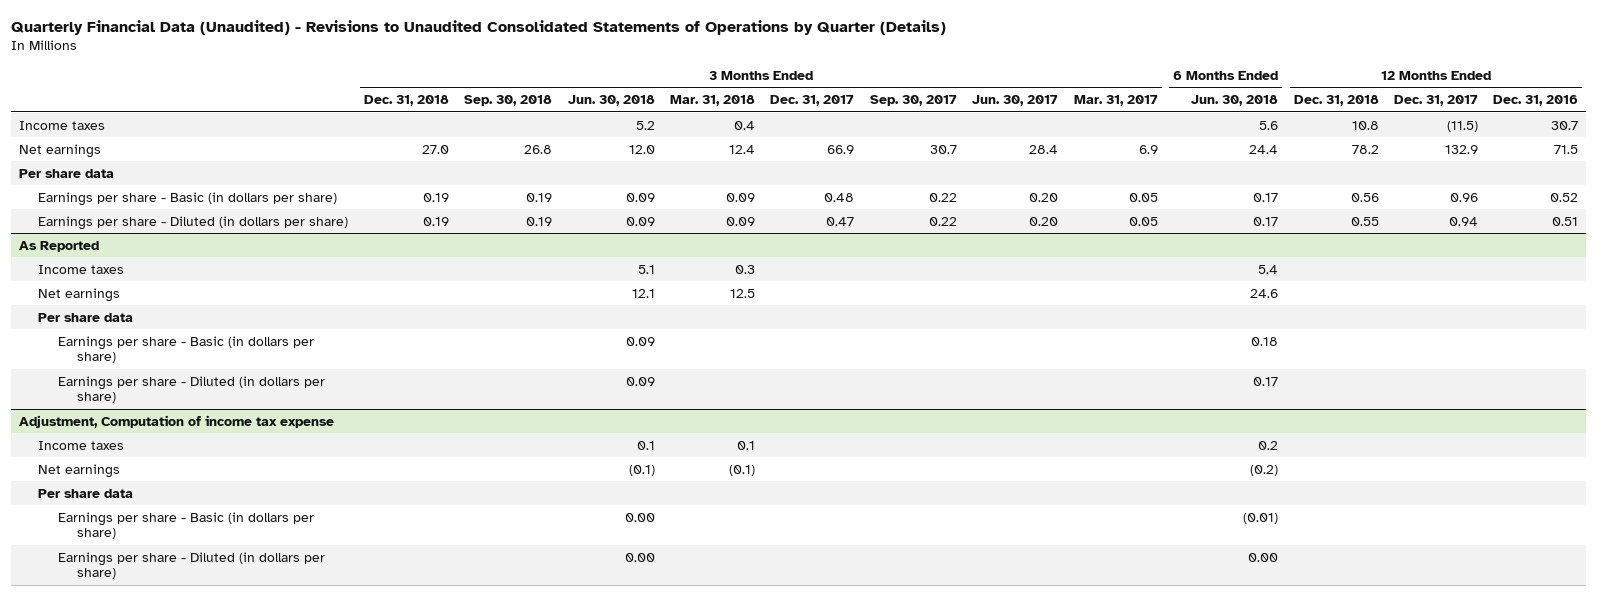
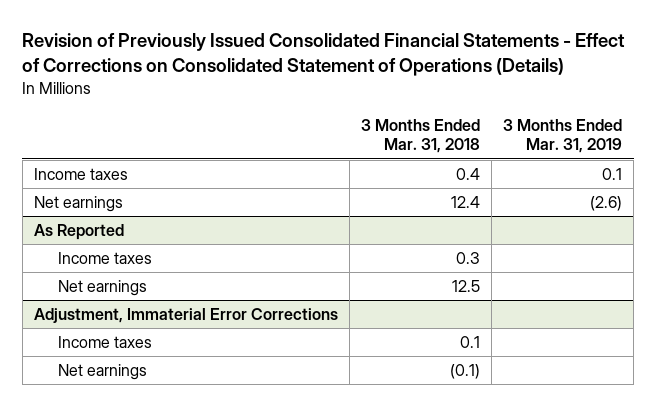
- Quarterly Financial Data (Unaudited) - Revisions to Unaudited Consolidated Statements of Operations by Quarter (Details)
+ Revision of Previously Issued Consolidated Financial Statements - Effect of Corrections on Consolidated Statement of Operations (Details)
- | 3 Months Ended Dec. 31, 2018 | 3 Months Ended Sep. 30, 2018 | 3 Months Ended Jun. 30, 2018 | 3 Months Ended Mar. 31, 2018 | 3 Months Ended Dec. 31, 2017 | 3 Months Ended Sep. 30, 2017 | 3 Months Ended Jun. 30, 2017 | 3 Months Ended Mar. 31, 2017 | 6 Months Ended Jun. 30, 2018 | 12 Months Ended Dec. 31, 2018 | 12 Months Ended Dec. 31, 2017 | 12 Months Ended Dec. 31, 2016
+ | 3 Months Ended Mar. 31, 2018 | 3 Months Ended Mar. 31, 2019
- Per share data
- Earnings per share - Basic (in dollars per share) | 0.19 | 0.19 | 0.09 | 0.09 | 0.48 | 0.22 | 0.20 | 0.05 | 0.17 | 0.56 | 0.96 | 0.52
- Earnings per share - Diluted (in dollars per share) | 0.19 | 0.19 | 0.09 | 0.09 | 0.47 | 0.22 | 0.20 | 0.05 | 0.17 | 0.55 | 0.94 | 0.51
@ As Reported
- Per share data
- Earnings per share - Basic (in dollars per share) | | | 0.09 | | | | | | 0.18 | | |
- Earnings per share - Diluted (in dollars per share) | | | 0.09 | | | | | | 0.17 | | |
- Adjustment, Computation of income tax expense
+ Adjustment, Immaterial Error Corrections
- Per share data
- Earnings per share - Basic (in dollars per share) | | | 0.00 | | | | | | (0.01) | | |
- Earnings per share - Diluted (in dollars per share) | | | 0.00 | | | | | | 0.00 | | |

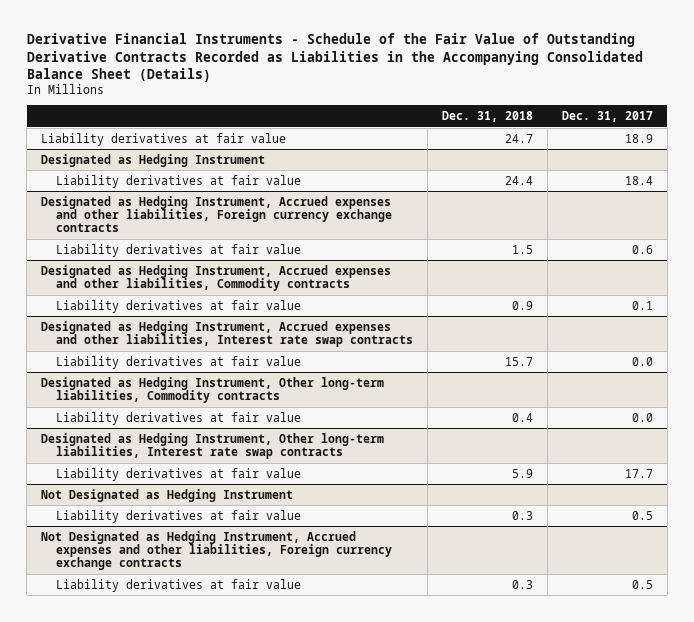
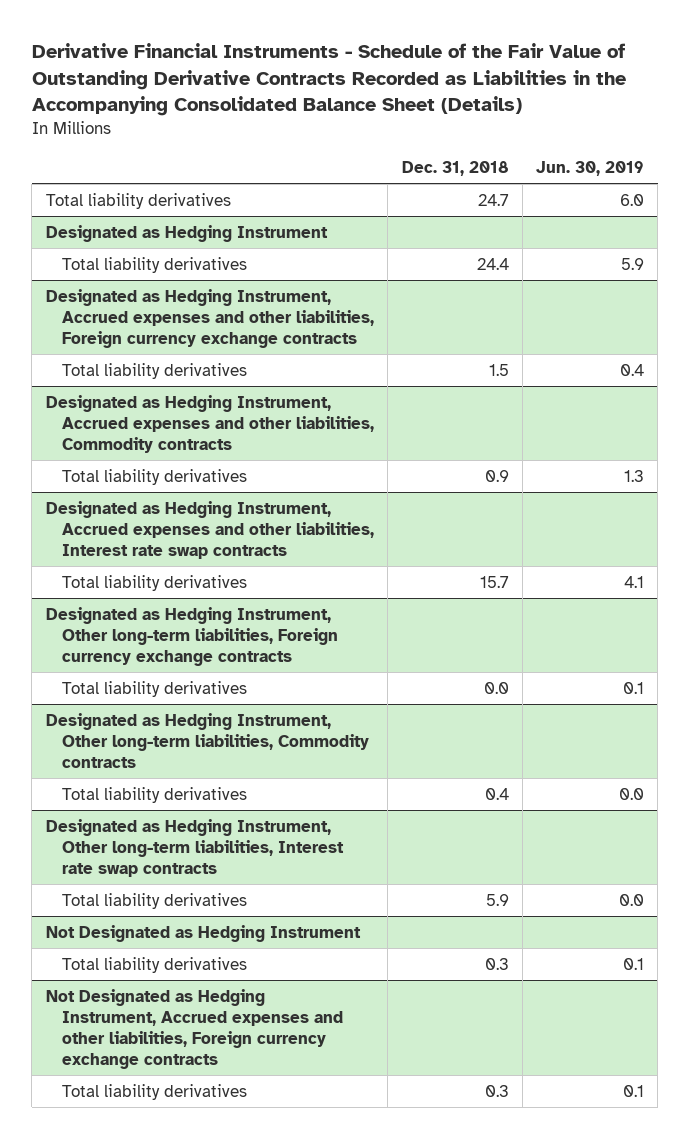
- | Dec. 31, 2018 | Dec. 31, 2017
+ | Dec. 31, 2018 | Jun. 30, 2019
- Liability derivatives at fair value | 24.7 | 18.9
+ Total liability derivatives | 24.7 | 6.0
@ Designated as Hedging Instrument
- Liability derivatives at fair value | 24.4 | 18.4
+ Total liability derivatives | 24.4 | 5.9
@ Designated as Hedging Instrument, Accrued expenses and other liabilities, Foreign currency exchange contracts
- Liability derivatives at fair value | 1.5 | 0.6
+ Total liability derivatives | 1.5 | 0.4
@ Designated as Hedging Instrument, Accrued expenses and other liabilities, Commodity contracts
- Liability derivatives at fair value | 0.9 | 0.1
+ Total liability derivatives | 0.9 | 1.3
@ Designated as Hedging Instrument, Accrued expenses and other liabilities, Interest rate swap contracts
- Liability derivatives at fair value | 15.7 | 0.0
+ Total liability derivatives | 15.7 | 4.1
+ Designated as Hedging Instrument, Other long-term liabilities, Foreign currency exchange contracts
+ Total liability derivatives | 0.0 | 0.1
@ Designated as Hedging Instrument, Other long-term liabilities, Commodity contracts
- Liability derivatives at fair value | 0.4 | 0.0
+ Total liability derivatives | 0.4 | 0.0
@ Designated as Hedging Instrument, Other long-term liabilities, Interest rate swap contracts
- Liability derivatives at fair value | 5.9 | 17.7
+ Total liability derivatives | 5.9 | 0.0
@ Not Designated as Hedging Instrument
- Liability derivatives at fair value | 0.3 | 0.5
+ Total liability derivatives | 0.3 | 0.1
@ Not Designated as Hedging Instrument, Accrued expenses and other liabilities, Foreign currency exchange contracts
- Liability derivatives at fair value | 0.3 | 0.5
+ Total liability derivatives | 0.3 | 0.1

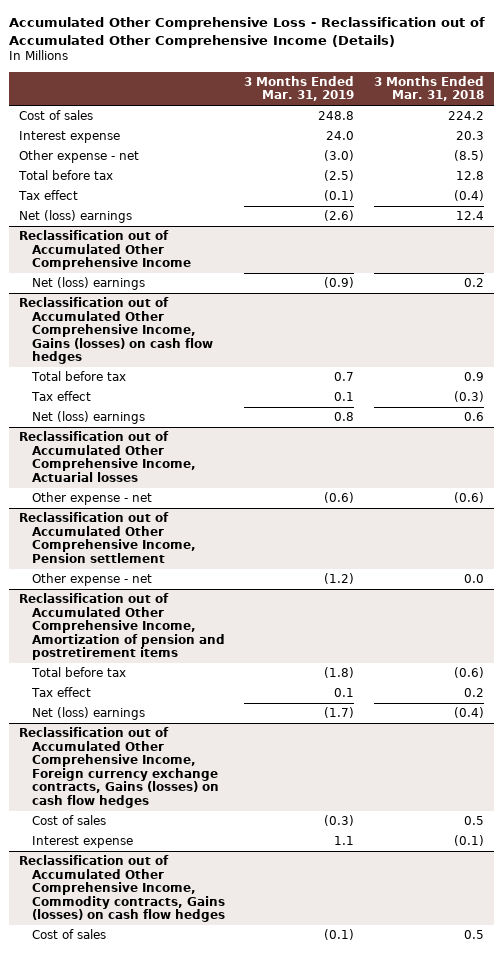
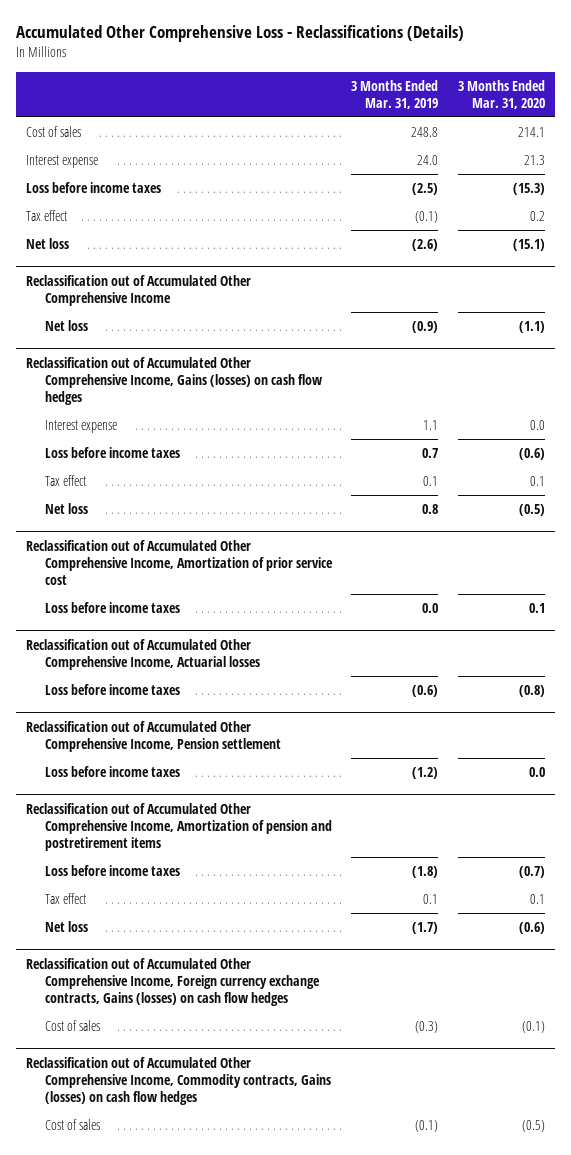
- Accumulated Other Comprehensive Loss - Reclassification out of Accumulated Other Comprehensive Income (Details)
+ Accumulated Other Comprehensive Loss - Reclassifications (Details)
- | 3 Months Ended Mar. 31, 2019 | 3 Months Ended Mar. 31, 2018
+ | 3 Months Ended Mar. 31, 2019 | 3 Months Ended Mar. 31, 2020
- Other expense - net | (3.0) | (8.5)
- Total before tax | (2.5) | 12.8
+ Loss before income taxes | (2.5) | (15.3)
- Net (loss) earnings | (2.6) | 12.4
+ Net loss | (2.6) | (15.1)
@ Reclassification out of Accumulated Other Comprehensive Income
- Net (loss) earnings | (0.9) | 0.2
+ Net loss | (0.9) | (1.1)
@ Reclassification out of Accumulated Other Comprehensive Income, Gains (losses) on cash flow hedges
- Total before tax | 0.7 | 0.9
+ Interest expense | 1.1 | 0.0
+ Loss before income taxes | 0.7 | (0.6)
- Net (loss) earnings | 0.8 | 0.6
+ Net loss | 0.8 | (0.5)
+ Reclassification out of Accumulated Other Comprehensive Income, Amortization of prior service cost
+ Loss before income taxes | 0.0 | 0.1
@ Reclassification out of Accumulated Other Comprehensive Income, Actuarial losses
- Other expense - net | (0.6) | (0.6)
+ Loss before income taxes | (0.6) | (0.8)
@ Reclassification out of Accumulated Other Comprehensive Income, Pension settlement
- Other expense - net | (1.2) | 0.0
+ Loss before income taxes | (1.2) | 0.0
@ Reclassification out of Accumulated Other Comprehensive Income, Amortization of pension and postretirement items
- Total before tax | (1.8) | (0.6)
+ Loss before income taxes | (1.8) | (0.7)
- Net (loss) earnings | (1.7) | (0.4)
+ Net loss | (1.7) | (0.6)
@ Reclassification out of Accumulated Other Comprehensive Income, Foreign currency exchange contracts, Gains (losses) on cash flow hedges
- Interest expense | 1.1 | (0.1)

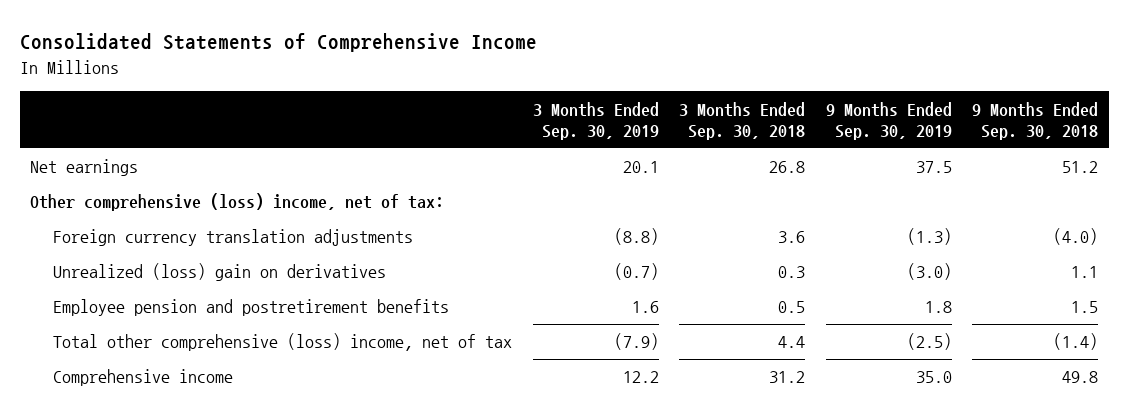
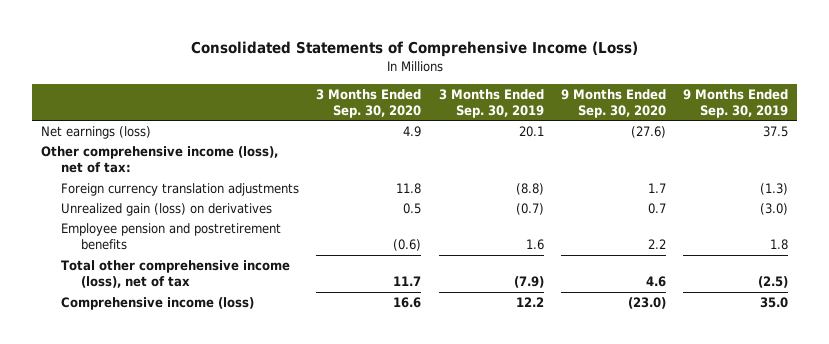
- Consolidated Statements of Comprehensive Income
+ Consolidated Statements of Comprehensive Income (Loss)
- | 3 Months Ended Sep. 30, 2019 | 3 Months Ended Sep. 30, 2018 | 9 Months Ended Sep. 30, 2019 | 9 Months Ended Sep. 30, 2018
+ | 3 Months Ended Sep. 30, 2020 | 3 Months Ended Sep. 30, 2019 | 9 Months Ended Sep. 30, 2020 | 9 Months Ended Sep. 30, 2019
- Net earnings | 20.1 | 26.8 | 37.5 | 51.2
- Other comprehensive (loss) income, net of tax:
+ Net earnings (loss) | 4.9 | 20.1 | (27.6) | 37.5
+ Other comprehensive income (loss), net of tax:
- Unrealized (loss) gain on derivatives | (0.7) | 0.3 | (3.0) | 1.1
+ Unrealized gain (loss) on derivatives | 0.5 | (0.7) | 0.7 | (3.0)
- Total other comprehensive (loss) income, net of tax | (7.9) | 4.4 | (2.5) | (1.4)
- Comprehensive income | 12.2 | 31.2 | 35.0 | 49.8
+ Total other comprehensive income (loss), net of tax | 11.7 | (7.9) | 4.6 | (2.5)
+ Comprehensive income (loss) | 16.6 | 12.2 | (23.0) | 35.0

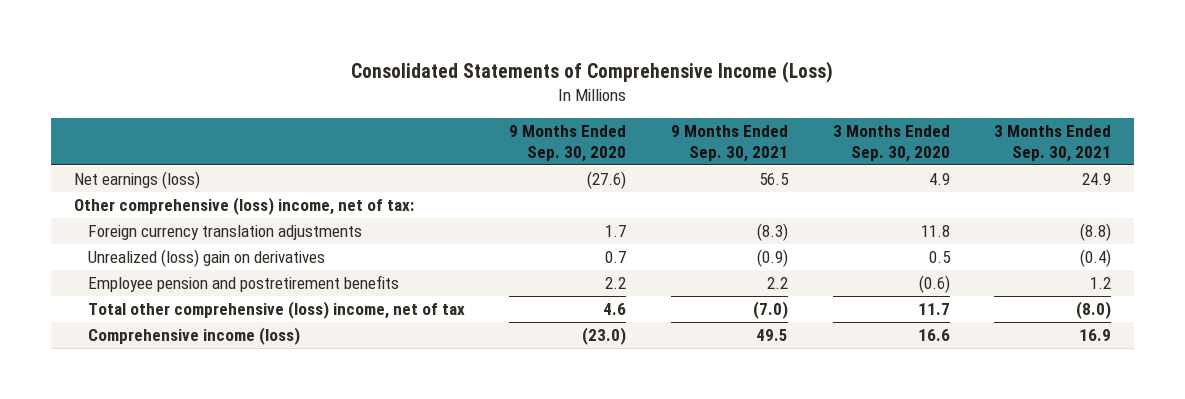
- | 3 Months Ended Sep. 30, 2020 | 3 Months Ended Sep. 30, 2019 | 9 Months Ended Sep. 30, 2020 | 9 Months Ended Sep. 30, 2019
+ | 9 Months Ended Sep. 30, 2020 | 9 Months Ended Sep. 30, 2021 | 3 Months Ended Sep. 30, 2020 | 3 Months Ended Sep. 30, 2021
- Other comprehensive income (loss), net of tax:
+ Other comprehensive (loss) income, net of tax:
- Unrealized gain (loss) on derivatives | 0.5 | (0.7) | 0.7 | (3.0)
+ Unrealized (loss) gain on derivatives | 0.7 | (0.9) | 0.5 | (0.4)
- Total other comprehensive income (loss), net of tax | 11.7 | (7.9) | 4.6 | (2.5)
+ Total other comprehensive (loss) income, net of tax | 4.6 | (7.0) | 11.7 | (8.0)

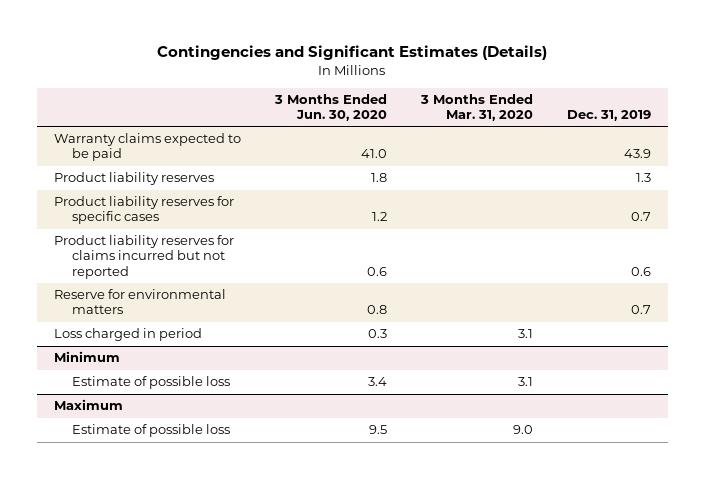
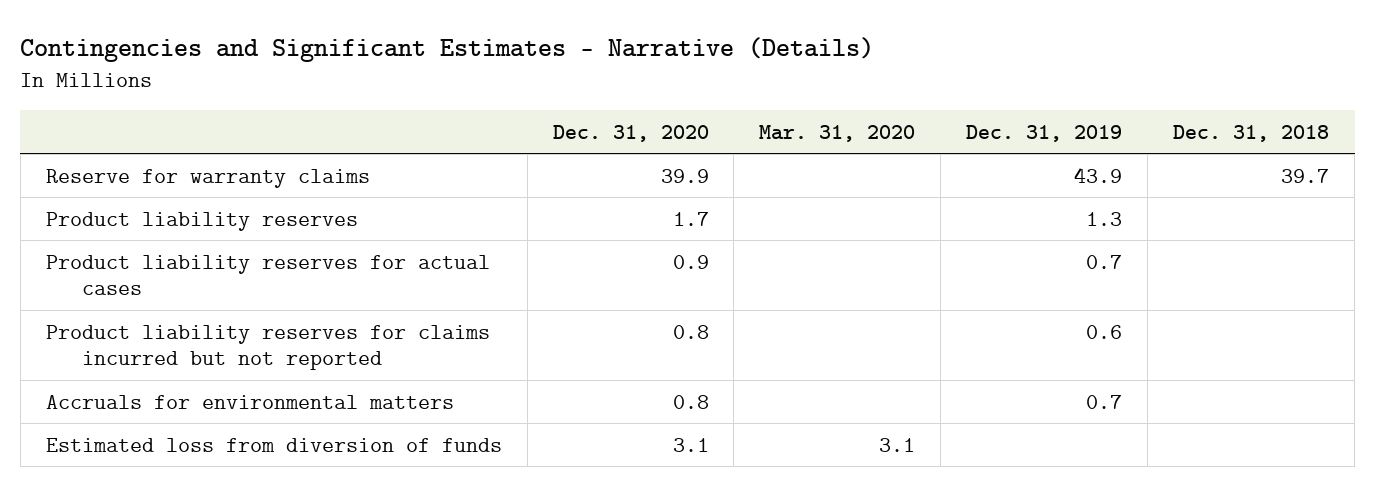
- Contingencies and Significant Estimates (Details)
+ Contingencies and Significant Estimates - Narrative (Details)
- | 3 Months Ended Jun. 30, 2020 | 3 Months Ended Mar. 31, 2020 | Dec. 31, 2019
+ | Dec. 31, 2020 | Mar. 31, 2020 | Dec. 31, 2019 | Dec. 31, 2018
- Warranty claims expected to be paid | 41.0 | | 43.9
+ Reserve for warranty claims | 39.9 | | 43.9 | 39.7
- Product liability reserves for specific cases | 1.2 | | 0.7
+ Product liability reserves for actual cases | 0.9 | | 0.7 |
- Reserve for environmental matters | 0.8 | | 0.7
- Loss charged in period | 0.3 | 3.1 |
- Minimum
- Estimate of possible loss | 3.4 | 3.1 |
- Maximum
- Estimate of possible loss | 9.5 | 9.0 |
+ Accruals for environmental matters | 0.8 | | 0.7 |
+ Estimated loss from diversion of funds | 3.1 | 3.1 | |

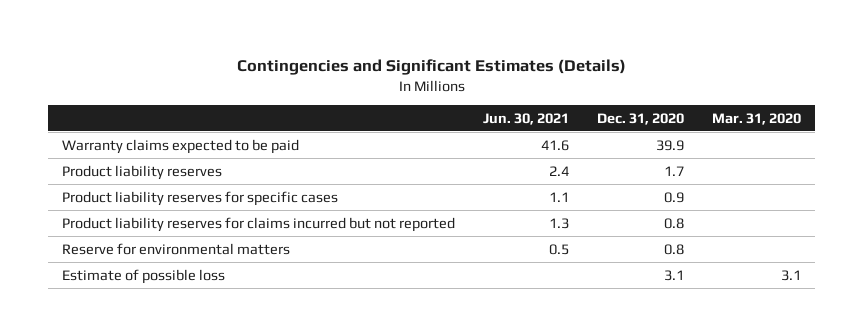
- Contingencies and Significant Estimates - Narrative (Details)
+ Contingencies and Significant Estimates (Details)
- | Dec. 31, 2020 | Mar. 31, 2020 | Dec. 31, 2019 | Dec. 31, 2018
+ | Jun. 30, 2021 | Dec. 31, 2020 | Mar. 31, 2020
- Reserve for warranty claims | 39.9 | | 43.9 | 39.7
+ Warranty claims expected to be paid | 41.6 | 39.9 |
- Product liability reserves for actual cases | 0.9 | | 0.7 |
+ Product liability reserves for specific cases | 1.1 | 0.9 |
- Accruals for environmental matters | 0.8 | | 0.7 |
- Estimated loss from diversion of funds | 3.1 | 3.1 | |
+ Reserve for environmental matters | 0.5 | 0.8 |
+ Estimate of possible loss | | 3.1 | 3.1

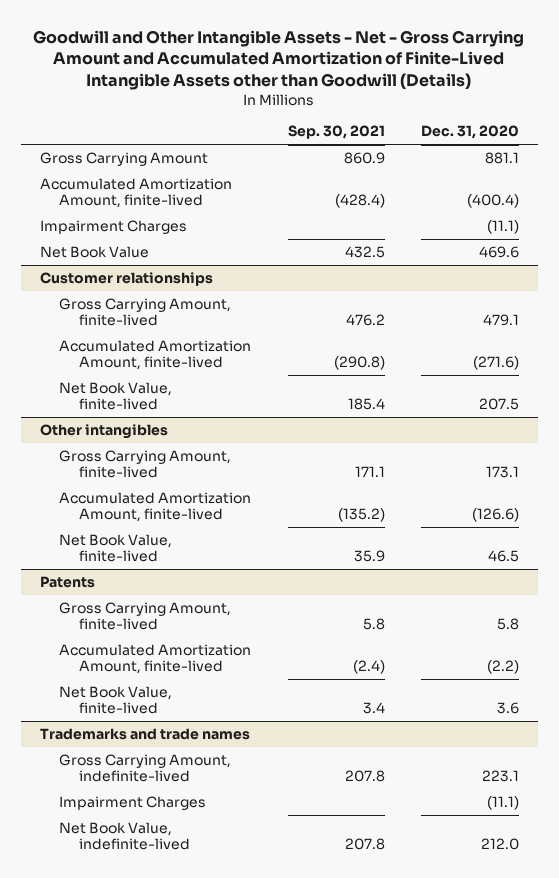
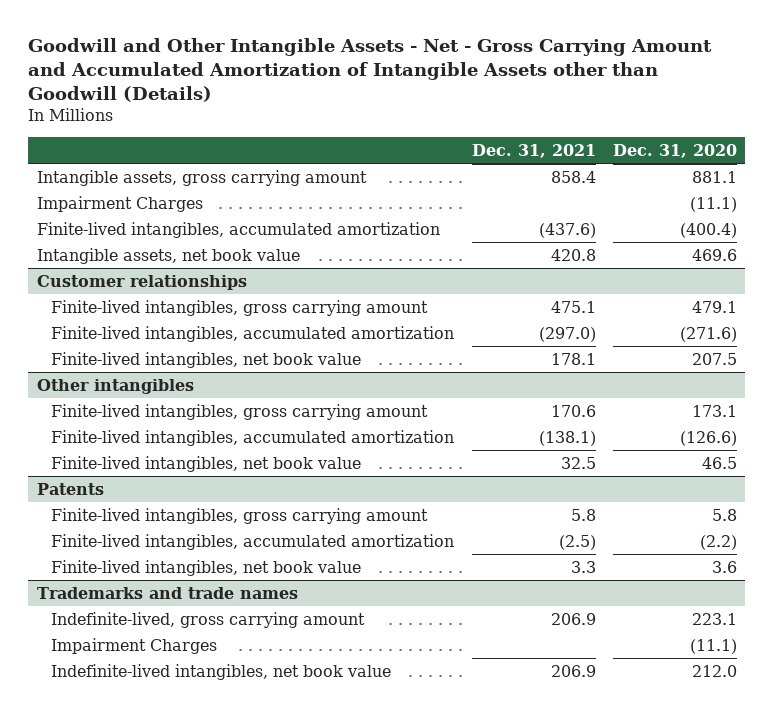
- Goodwill and Other Intangible Assets - Net - Gross Carrying Amount and Accumulated Amortization of Finite-Lived Intangible Assets other than Goodwill (Details)
+ Goodwill and Other Intangible Assets - Net - Gross Carrying Amount and Accumulated Amortization of Intangible Assets other than Goodwill (Details)
- | Sep. 30, 2021 | Dec. 31, 2020
+ | Dec. 31, 2021 | Dec. 31, 2020
- Gross Carrying Amount | 860.9 | 881.1
- Accumulated Amortization Amount, finite-lived | (428.4) | (400.4)
+ Intangible assets, gross carrying amount | 858.4 | 881.1
- Net Book Value | 432.5 | 469.6
+ Finite-lived intangibles, accumulated amortization | (437.6) | (400.4)
+ Intangible assets, net book value | 420.8 | 469.6
@ Customer relationships
- Gross Carrying Amount, finite-lived | 476.2 | 479.1
- Accumulated Amortization Amount, finite-lived | (290.8) | (271.6)
- Net Book Value, finite-lived | 185.4 | 207.5
+ Finite-lived intangibles, gross carrying amount | 475.1 | 479.1
+ Finite-lived intangibles, accumulated amortization | (297.0) | (271.6)
+ Finite-lived intangibles, net book value | 178.1 | 207.5
@ Other intangibles
- Gross Carrying Amount, finite-lived | 171.1 | 173.1
- Accumulated Amortization Amount, finite-lived | (135.2) | (126.6)
- Net Book Value, finite-lived | 35.9 | 46.5
+ Finite-lived intangibles, gross carrying amount | 170.6 | 173.1
+ Finite-lived intangibles, accumulated amortization | (138.1) | (126.6)
+ Finite-lived intangibles, net book value | 32.5 | 46.5
@ Patents
- Gross Carrying Amount, finite-lived | 5.8 | 5.8
- Accumulated Amortization Amount, finite-lived | (2.4) | (2.2)
- Net Book Value, finite-lived | 3.4 | 3.6
+ Finite-lived intangibles, gross carrying amount | 5.8 | 5.8
+ Finite-lived intangibles, accumulated amortization | (2.5) | (2.2)
+ Finite-lived intangibles, net book value | 3.3 | 3.6
@ Trademarks and trade names
- Gross Carrying Amount, indefinite-lived | 207.8 | 223.1
+ Indefinite-lived, gross carrying amount | 206.9 | 223.1
- Net Book Value, indefinite-lived | 207.8 | 212.0
+ Indefinite-lived intangibles, net book value | 206.9 | 212.0

